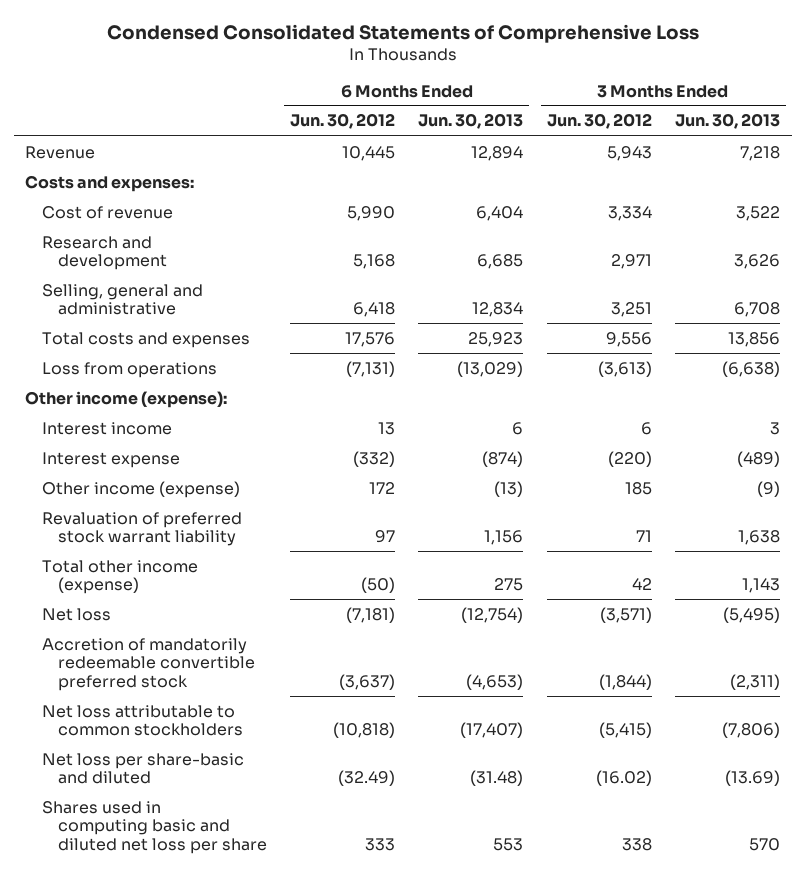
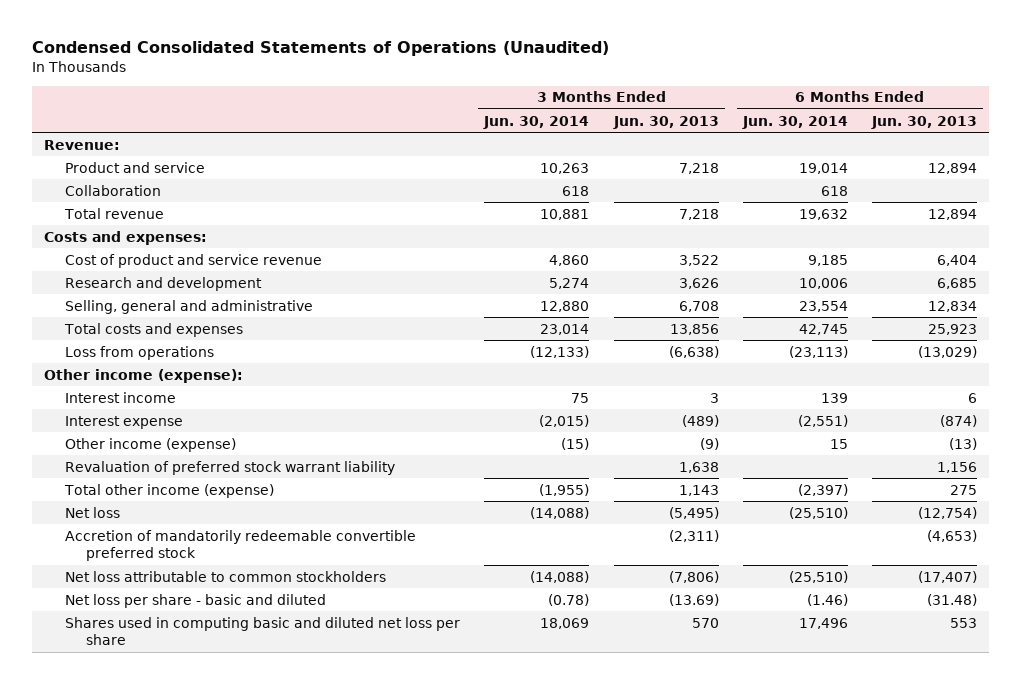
- Condensed Consolidated Statements of Comprehensive Loss
+ Condensed Consolidated Statements of Operations (Unaudited)
- | 6 Months Ended Jun. 30, 2012 | 6 Months Ended Jun. 30, 2013 | 3 Months Ended Jun. 30, 2012 | 3 Months Ended Jun. 30, 2013
+ | 3 Months Ended Jun. 30, 2014 | 3 Months Ended Jun. 30, 2013 | 6 Months Ended Jun. 30, 2014 | 6 Months Ended Jun. 30, 2013
- Revenue | 10,445 | 12,894 | 5,943 | 7,218
+ Revenue:
+ Product and service | 10,263 | 7,218 | 19,014 | 12,894
+ Collaboration | 618 | | 618 |
+ Total revenue | 10,881 | 7,218 | 19,632 | 12,894
- Cost of revenue | 5,990 | 6,404 | 3,334 | 3,522
+ Cost of product and service revenue | 4,860 | 3,522 | 9,185 | 6,404
- Net loss per share-basic and diluted | (32.49) | (31.48) | (16.02) | (13.69)
+ Net loss per share - basic and diluted | (0.78) | (13.69) | (1.46) | (31.48)

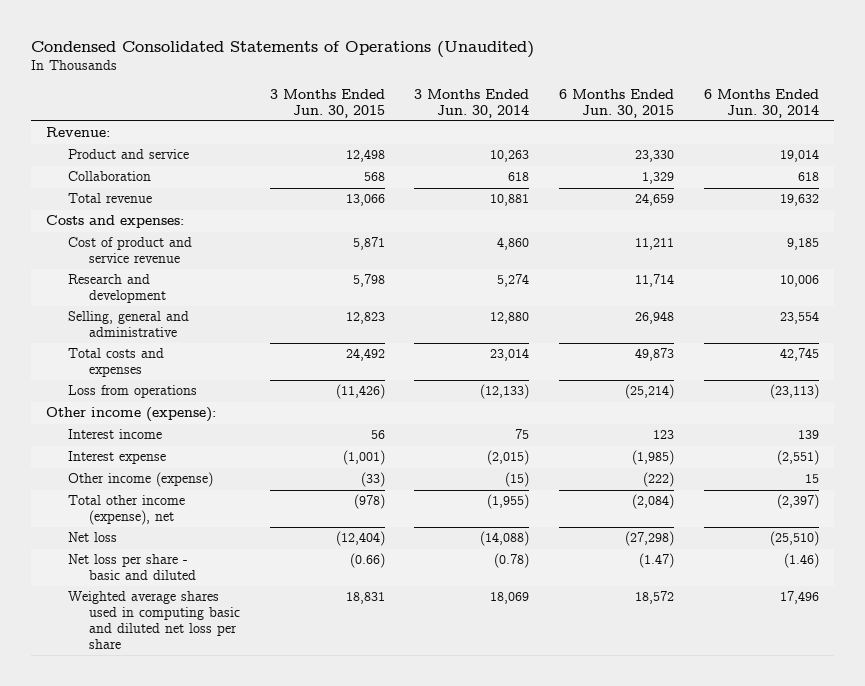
- | 3 Months Ended Jun. 30, 2014 | 3 Months Ended Jun. 30, 2013 | 6 Months Ended Jun. 30, 2014 | 6 Months Ended Jun. 30, 2013
+ | 3 Months Ended Jun. 30, 2015 | 3 Months Ended Jun. 30, 2014 | 6 Months Ended Jun. 30, 2015 | 6 Months Ended Jun. 30, 2014
- Revaluation of preferred stock warrant liability | | 1,638 | | 1,156
- Total other income (expense) | (1,955) | 1,143 | (2,397) | 275
+ Total other income (expense), net | (978) | (1,955) | (2,084) | (2,397)
- Accretion of mandatorily redeemable convertible preferred stock | | (2,311) | | (4,653)
- Net loss attributable to common stockholders | (14,088) | (7,806) | (25,510) | (17,407)
- Shares used in computing basic and diluted net loss per share | 18,069 | 570 | 17,496 | 553
+ Weighted average shares used in computing basic and diluted net loss per share | 18,831 | 18,069 | 18,572 | 17,496

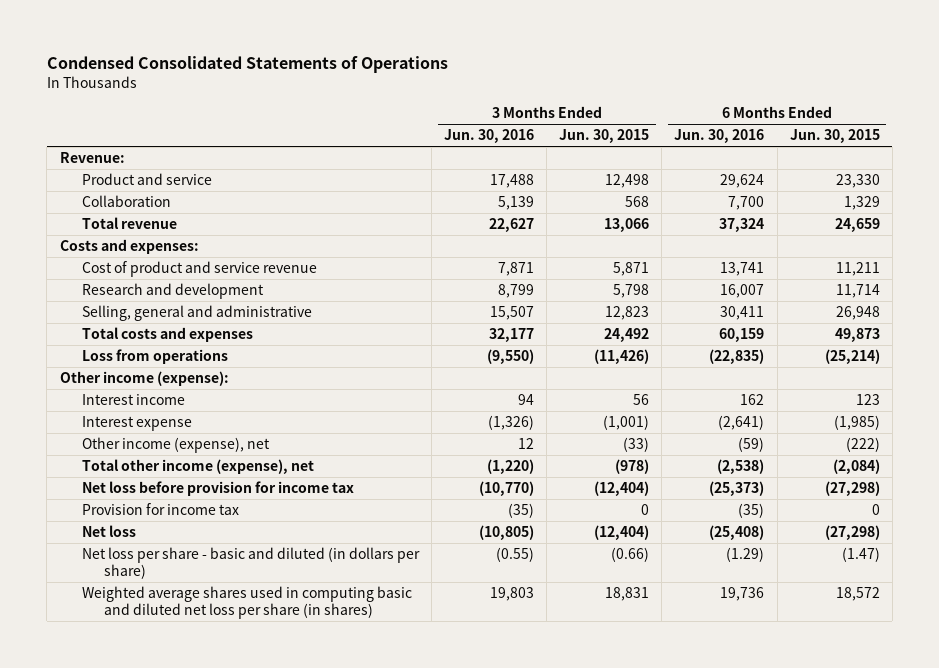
- Condensed Consolidated Statements of Operations (Unaudited)
+ Condensed Consolidated Statements of Operations
- | 3 Months Ended Jun. 30, 2015 | 3 Months Ended Jun. 30, 2014 | 6 Months Ended Jun. 30, 2015 | 6 Months Ended Jun. 30, 2014
+ | 3 Months Ended Jun. 30, 2016 | 3 Months Ended Jun. 30, 2015 | 6 Months Ended Jun. 30, 2016 | 6 Months Ended Jun. 30, 2015
- Other income (expense) | (33) | (15) | (222) | 15
+ Other income (expense), net | 12 | (33) | (59) | (222)
+ Net loss before provision for income tax | (10,770) | (12,404) | (25,373) | (27,298)
+ Provision for income tax | (35) | 0 | (35) | 0
- Net loss per share - basic and diluted | (0.66) | (0.78) | (1.47) | (1.46)
- Weighted average shares used in computing basic and diluted net loss per share | 18,831 | 18,069 | 18,572 | 17,496
+ Net loss per share - basic and diluted (in dollars per share) | (0.55) | (0.66) | (1.29) | (1.47)
+ Weighted average shares used in computing basic and diluted net loss per share (in shares) | 19,803 | 18,831 | 19,736 | 18,572

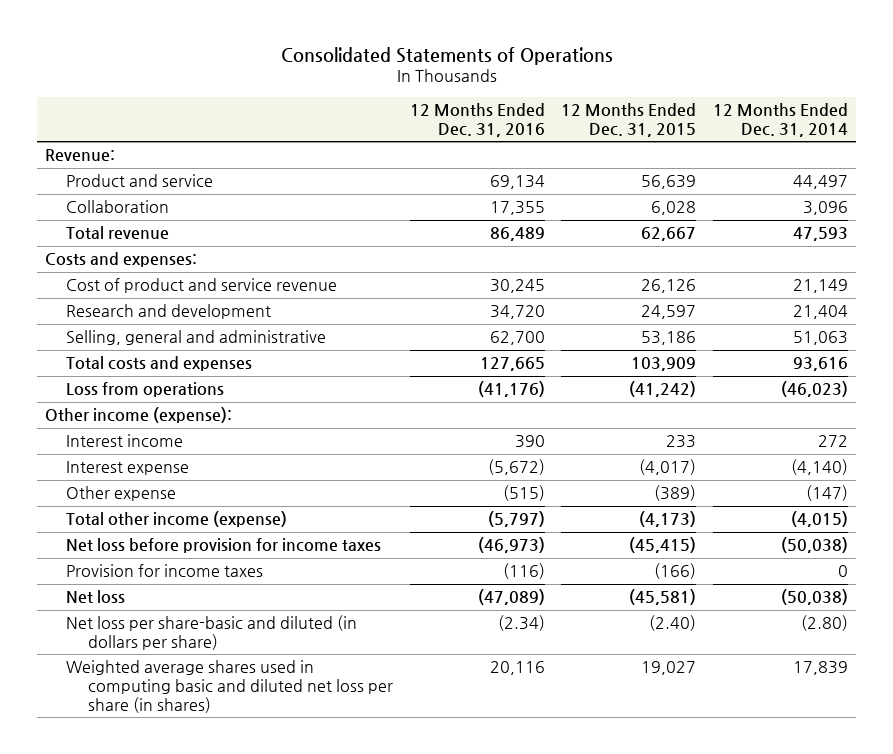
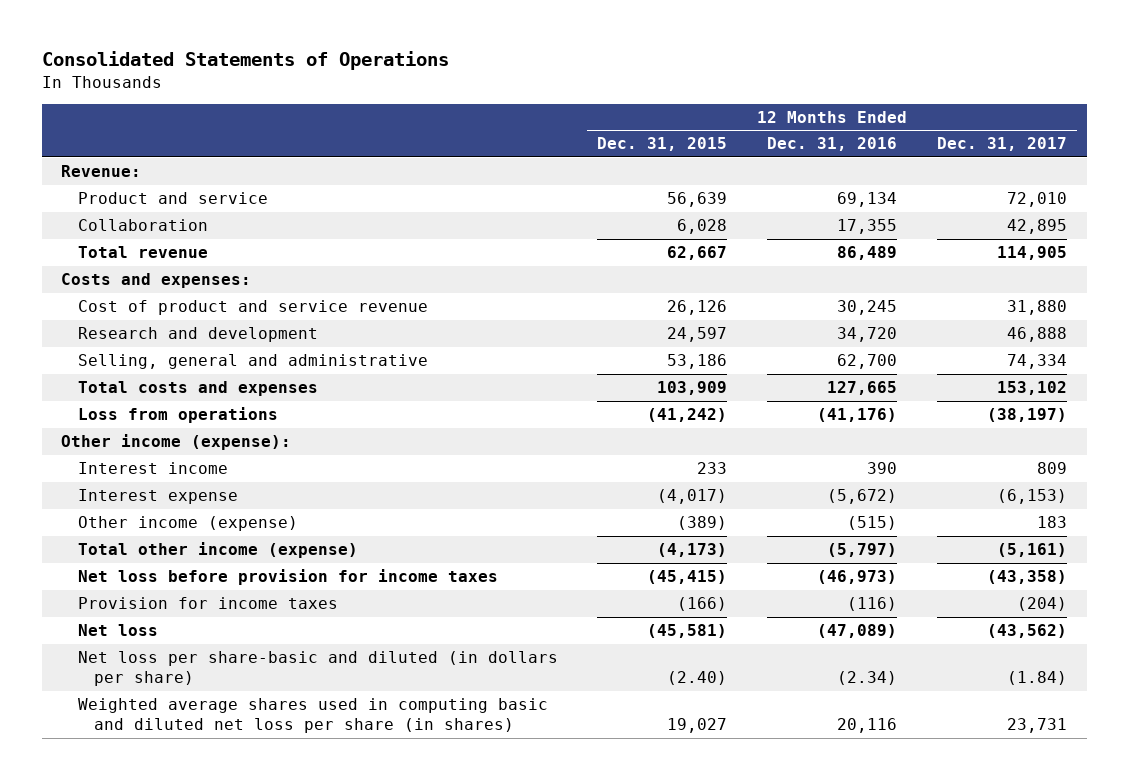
- | 12 Months Ended Dec. 31, 2016 | 12 Months Ended Dec. 31, 2015 | 12 Months Ended Dec. 31, 2014
+ | 12 Months Ended Dec. 31, 2015 | 12 Months Ended Dec. 31, 2016 | 12 Months Ended Dec. 31, 2017
- Other expense | (515) | (389) | (147)
+ Other income (expense) | (389) | (515) | 183

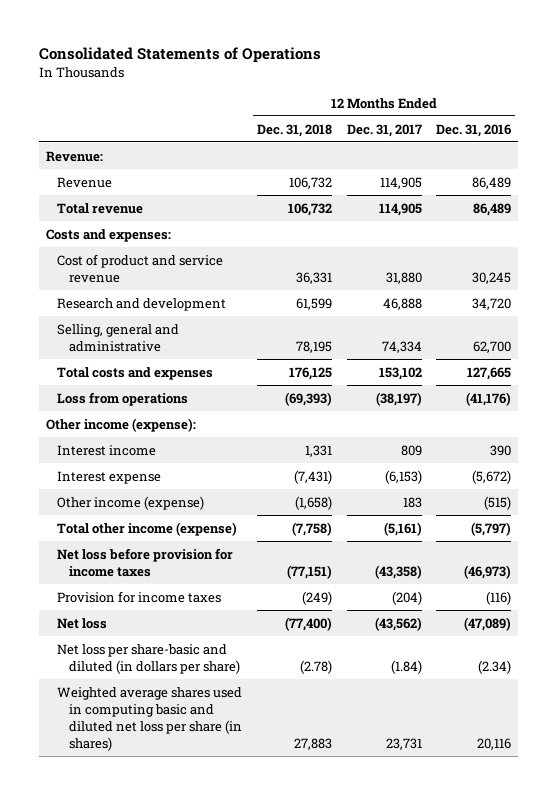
- | 12 Months Ended Dec. 31, 2015 | 12 Months Ended Dec. 31, 2016 | 12 Months Ended Dec. 31, 2017
+ | 12 Months Ended Dec. 31, 2018 | 12 Months Ended Dec. 31, 2017 | 12 Months Ended Dec. 31, 2016
- Product and service | 56,639 | 69,134 | 72,010
- Collaboration | 6,028 | 17,355 | 42,895
+ Revenue | 106,732 | 114,905 | 86,489

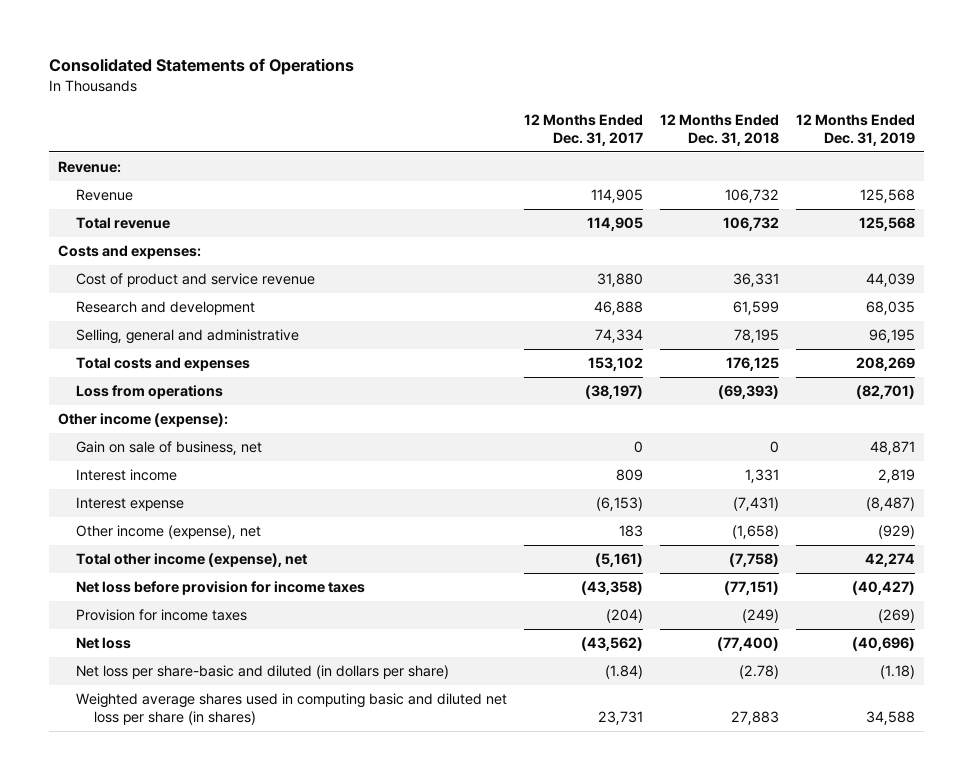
- | 12 Months Ended Dec. 31, 2018 | 12 Months Ended Dec. 31, 2017 | 12 Months Ended Dec. 31, 2016
+ | 12 Months Ended Dec. 31, 2017 | 12 Months Ended Dec. 31, 2018 | 12 Months Ended Dec. 31, 2019
+ Gain on sale of business, net | 0 | 0 | 48,871
- Other income (expense) | (1,658) | 183 | (515)
- Total other income (expense) | (7,758) | (5,161) | (5,797)
+ Other income (expense), net | 183 | (1,658) | (929)
+ Total other income (expense), net | (5,161) | (7,758) | 42,274

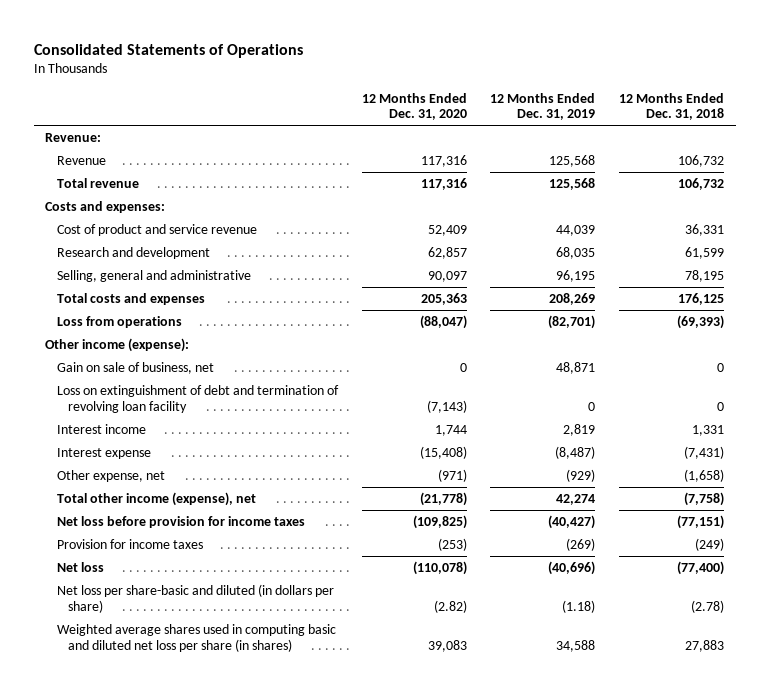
- | 12 Months Ended Dec. 31, 2017 | 12 Months Ended Dec. 31, 2018 | 12 Months Ended Dec. 31, 2019
+ | 12 Months Ended Dec. 31, 2020 | 12 Months Ended Dec. 31, 2019 | 12 Months Ended Dec. 31, 2018
+ Loss on extinguishment of debt and termination of revolving loan facility | (7,143) | 0 | 0
- Other income (expense), net | 183 | (1,658) | (929)
+ Other expense, net | (971) | (929) | (1,658)

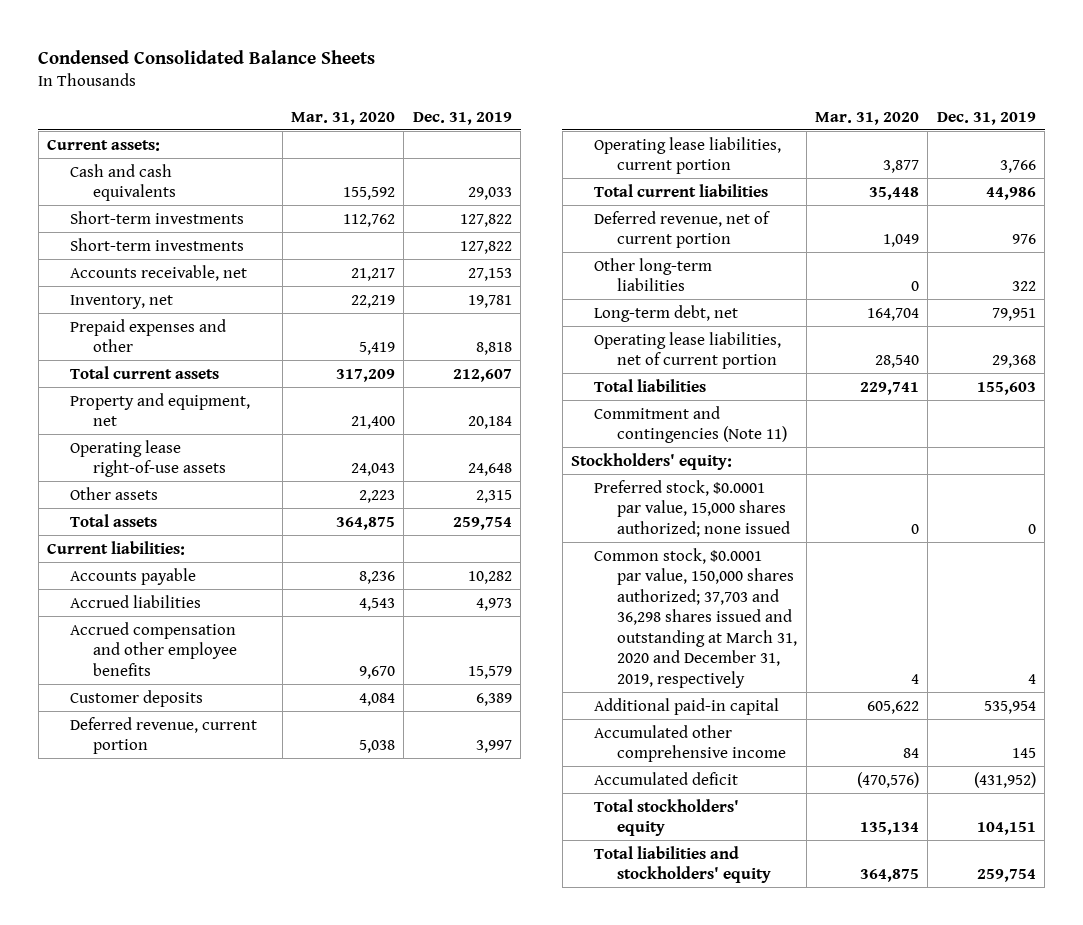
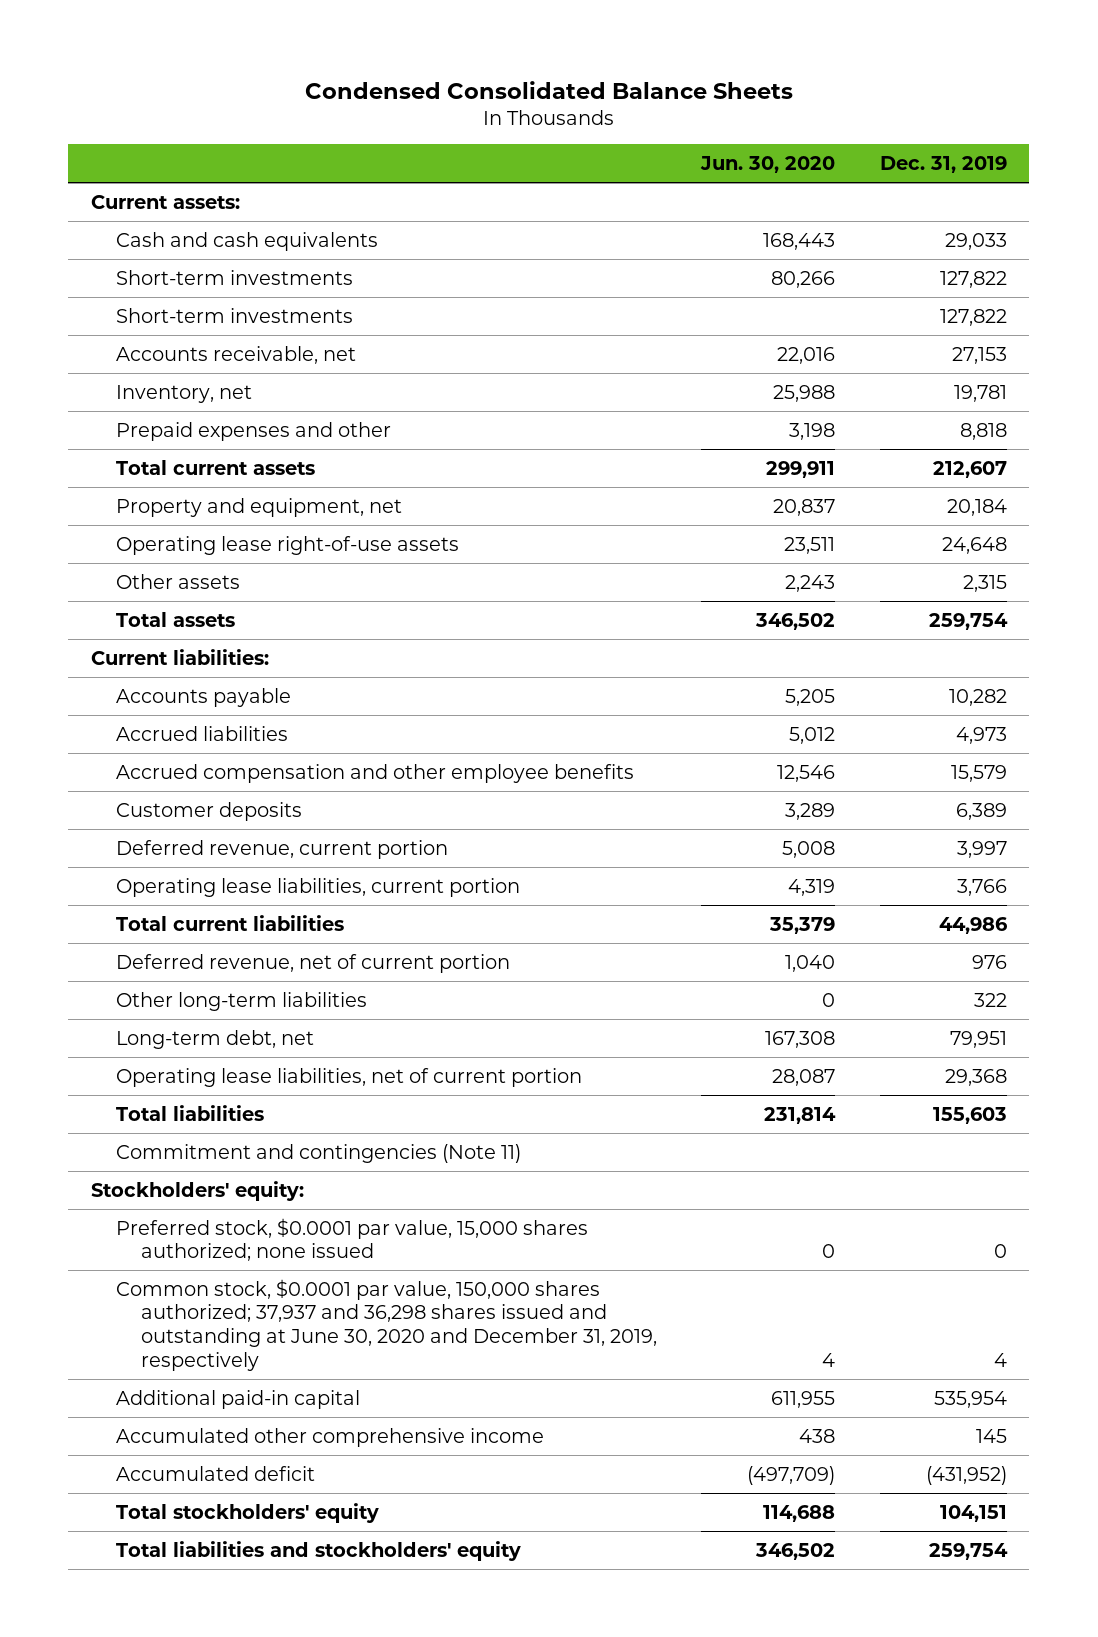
- | Mar. 31, 2020 | Dec. 31, 2019
+ | Jun. 30, 2020 | Dec. 31, 2019
- Common stock, $0.0001 par value, 150,000 shares authorized; 37,703 and 36,298 shares issued and outstanding at March 31, 2020 and December 31, 2019, respectively | 4 | 4
+ Common stock, $0.0001 par value, 150,000 shares authorized; 37,937 and 36,298 shares issued and outstanding at June 30, 2020 and December 31, 2019, respectively | 4 | 4

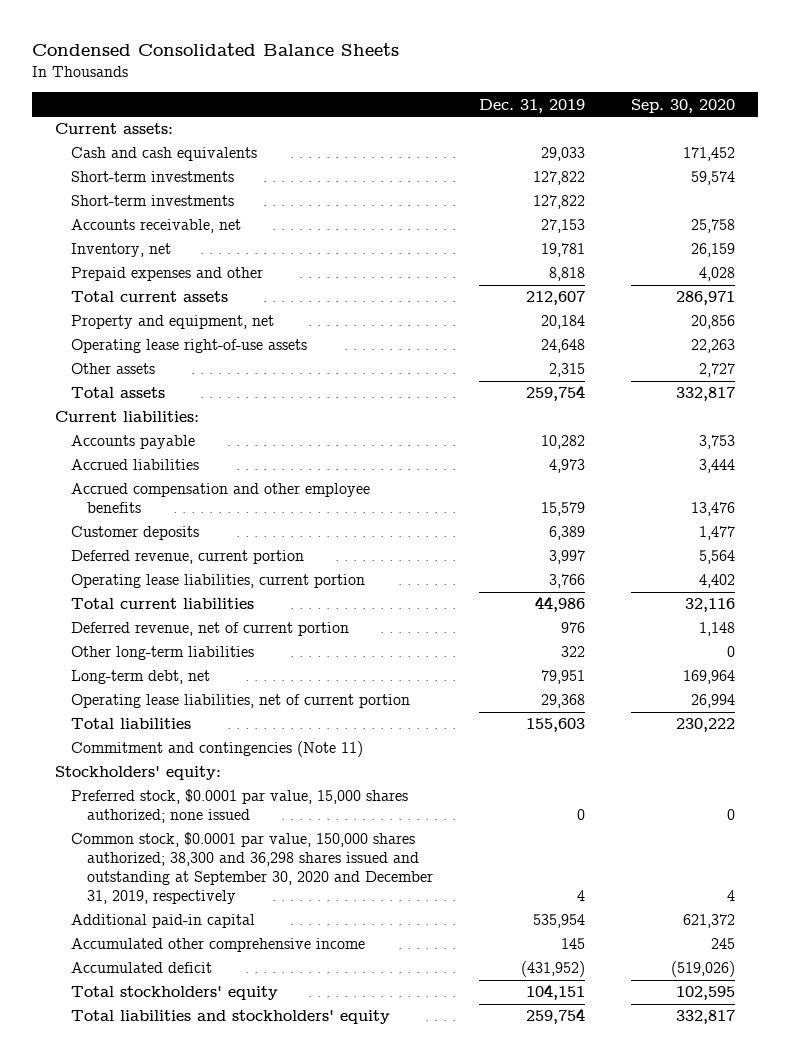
- | Jun. 30, 2020 | Dec. 31, 2019
+ | Dec. 31, 2019 | Sep. 30, 2020
- Common stock, $0.0001 par value, 150,000 shares authorized; 37,937 and 36,298 shares issued and outstanding at June 30, 2020 and December 31, 2019, respectively | 4 | 4
+ Common stock, $0.0001 par value, 150,000 shares authorized; 38,300 and 36,298 shares issued and outstanding at September 30, 2020 and December 31, 2019, respectively | 4 | 4

